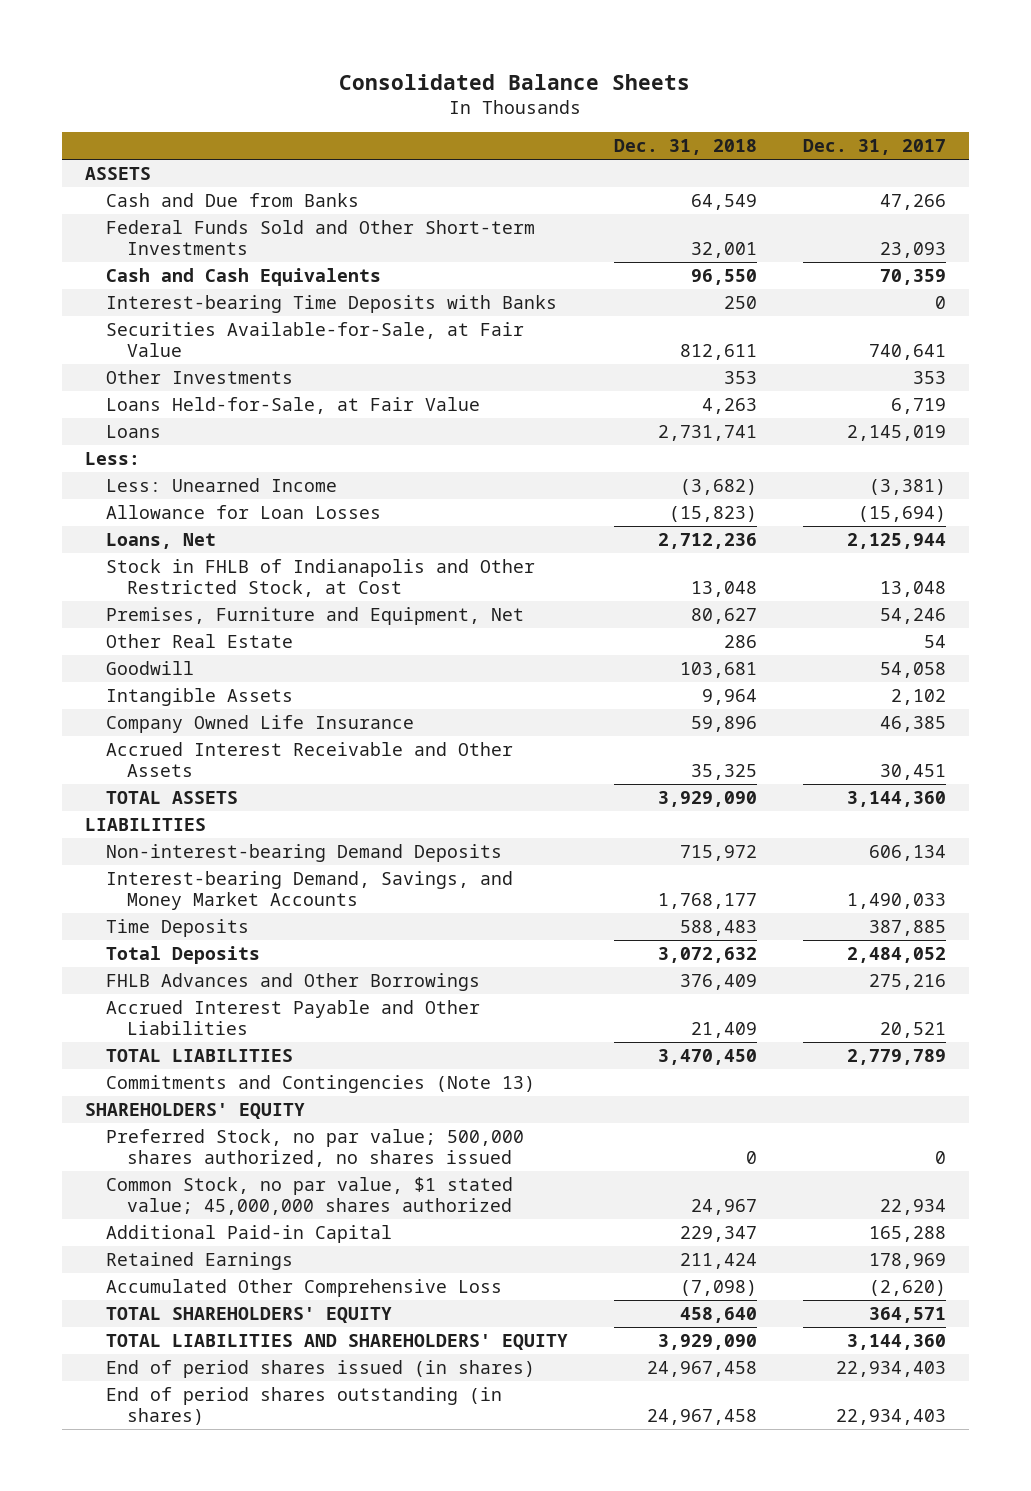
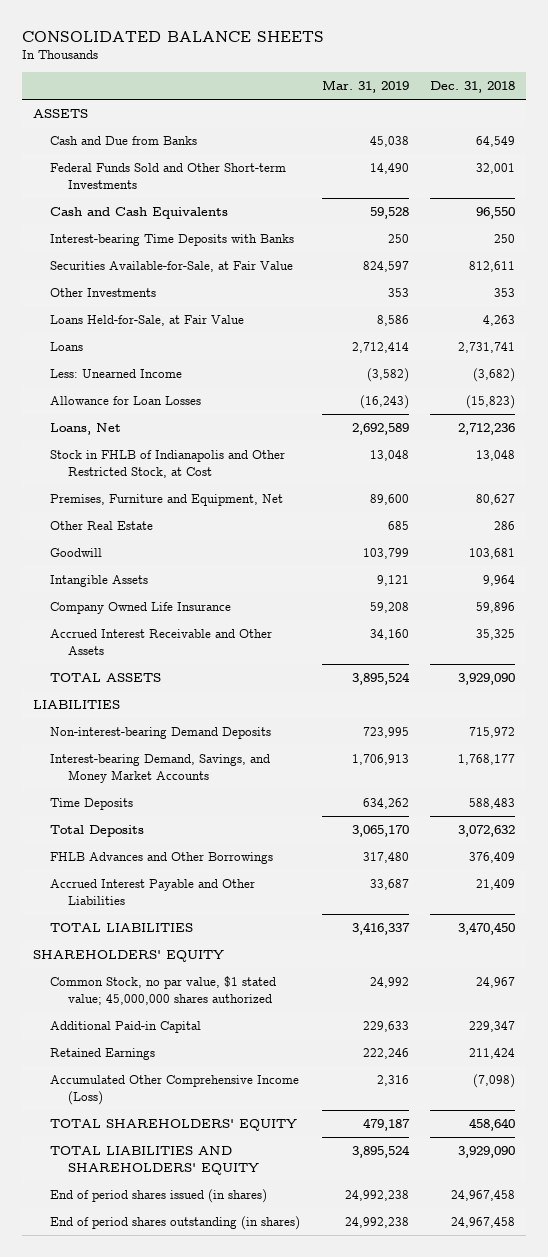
- Consolidated Balance Sheets
+ CONSOLIDATED BALANCE SHEETS
- | Dec. 31, 2018 | Dec. 31, 2017
+ | Mar. 31, 2019 | Dec. 31, 2018
- Less:
- Commitments and Contingencies (Note 13)
- Preferred Stock, no par value; 500,000 shares authorized, no shares issued | 0 | 0
- Accumulated Other Comprehensive Loss | (7,098) | (2,620)
+ Accumulated Other Comprehensive Income (Loss) | 2,316 | (7,098)

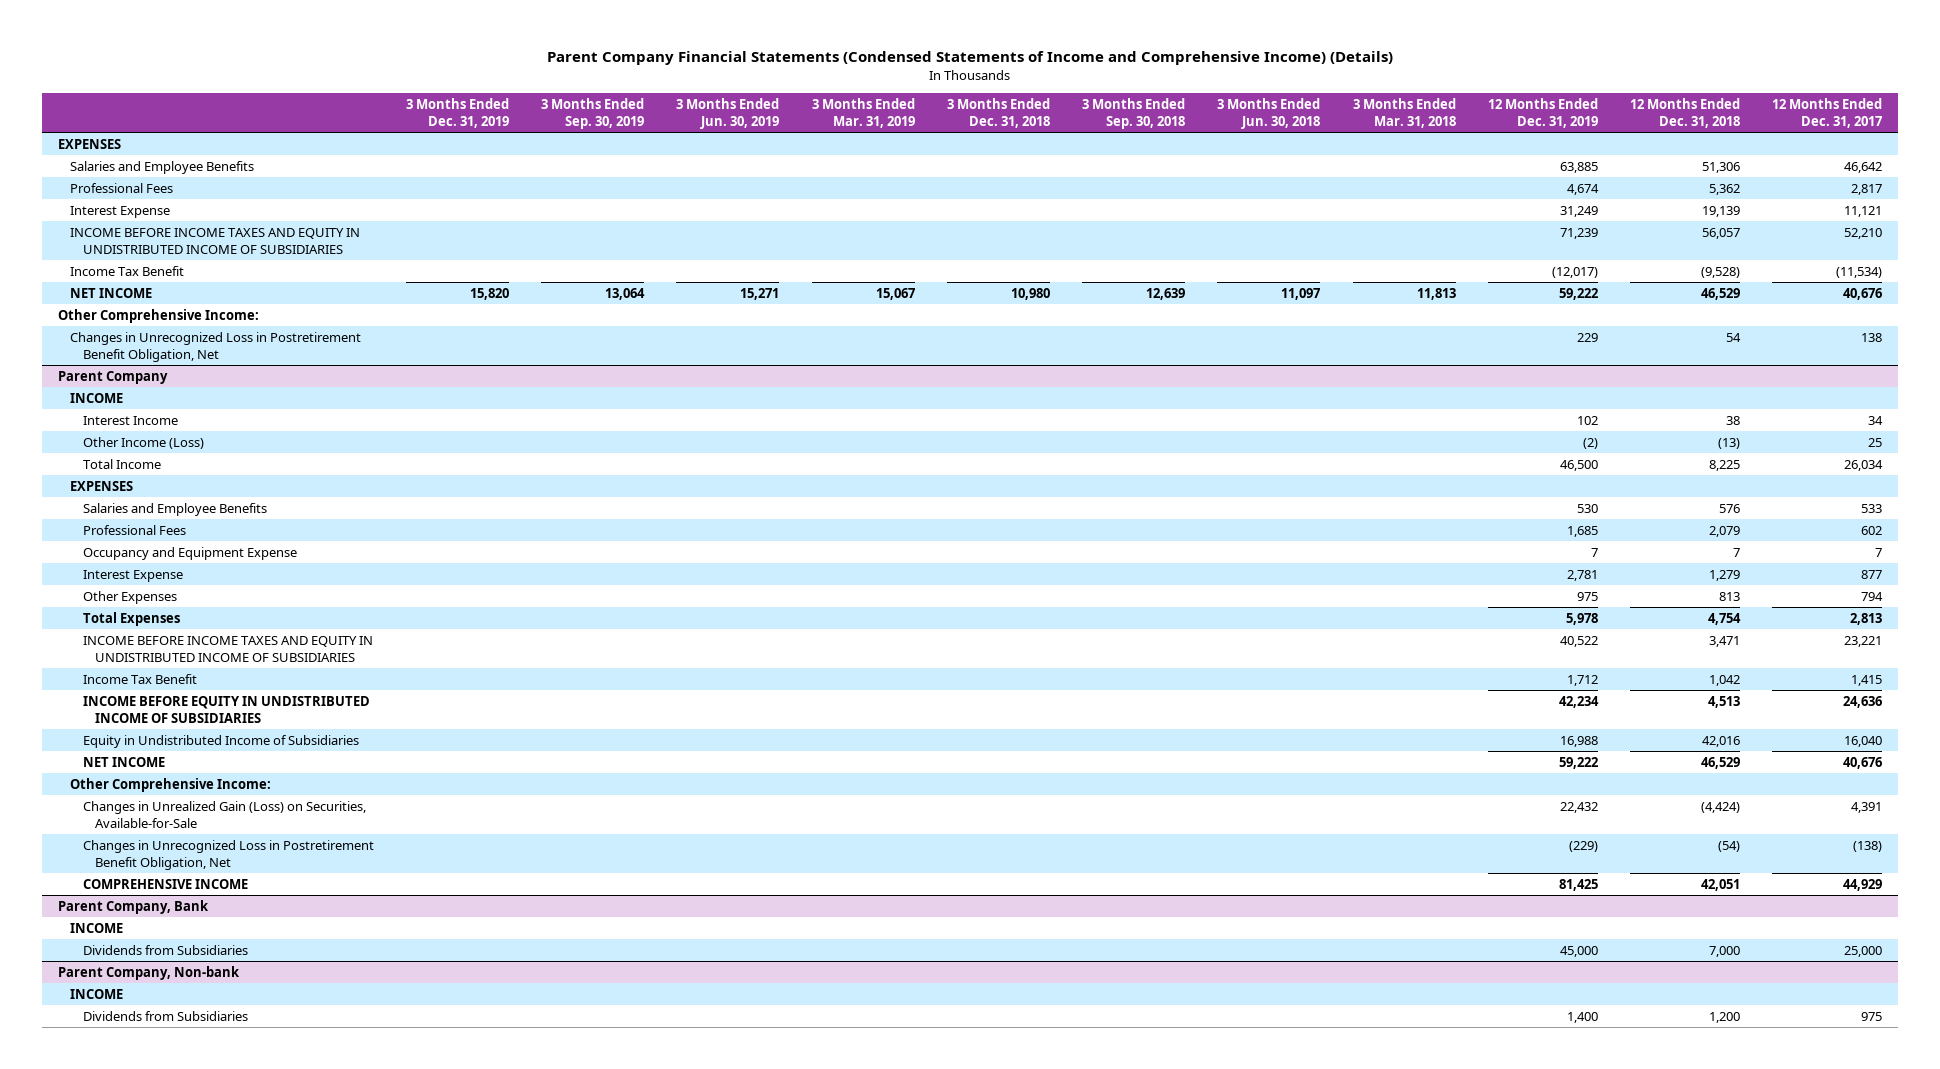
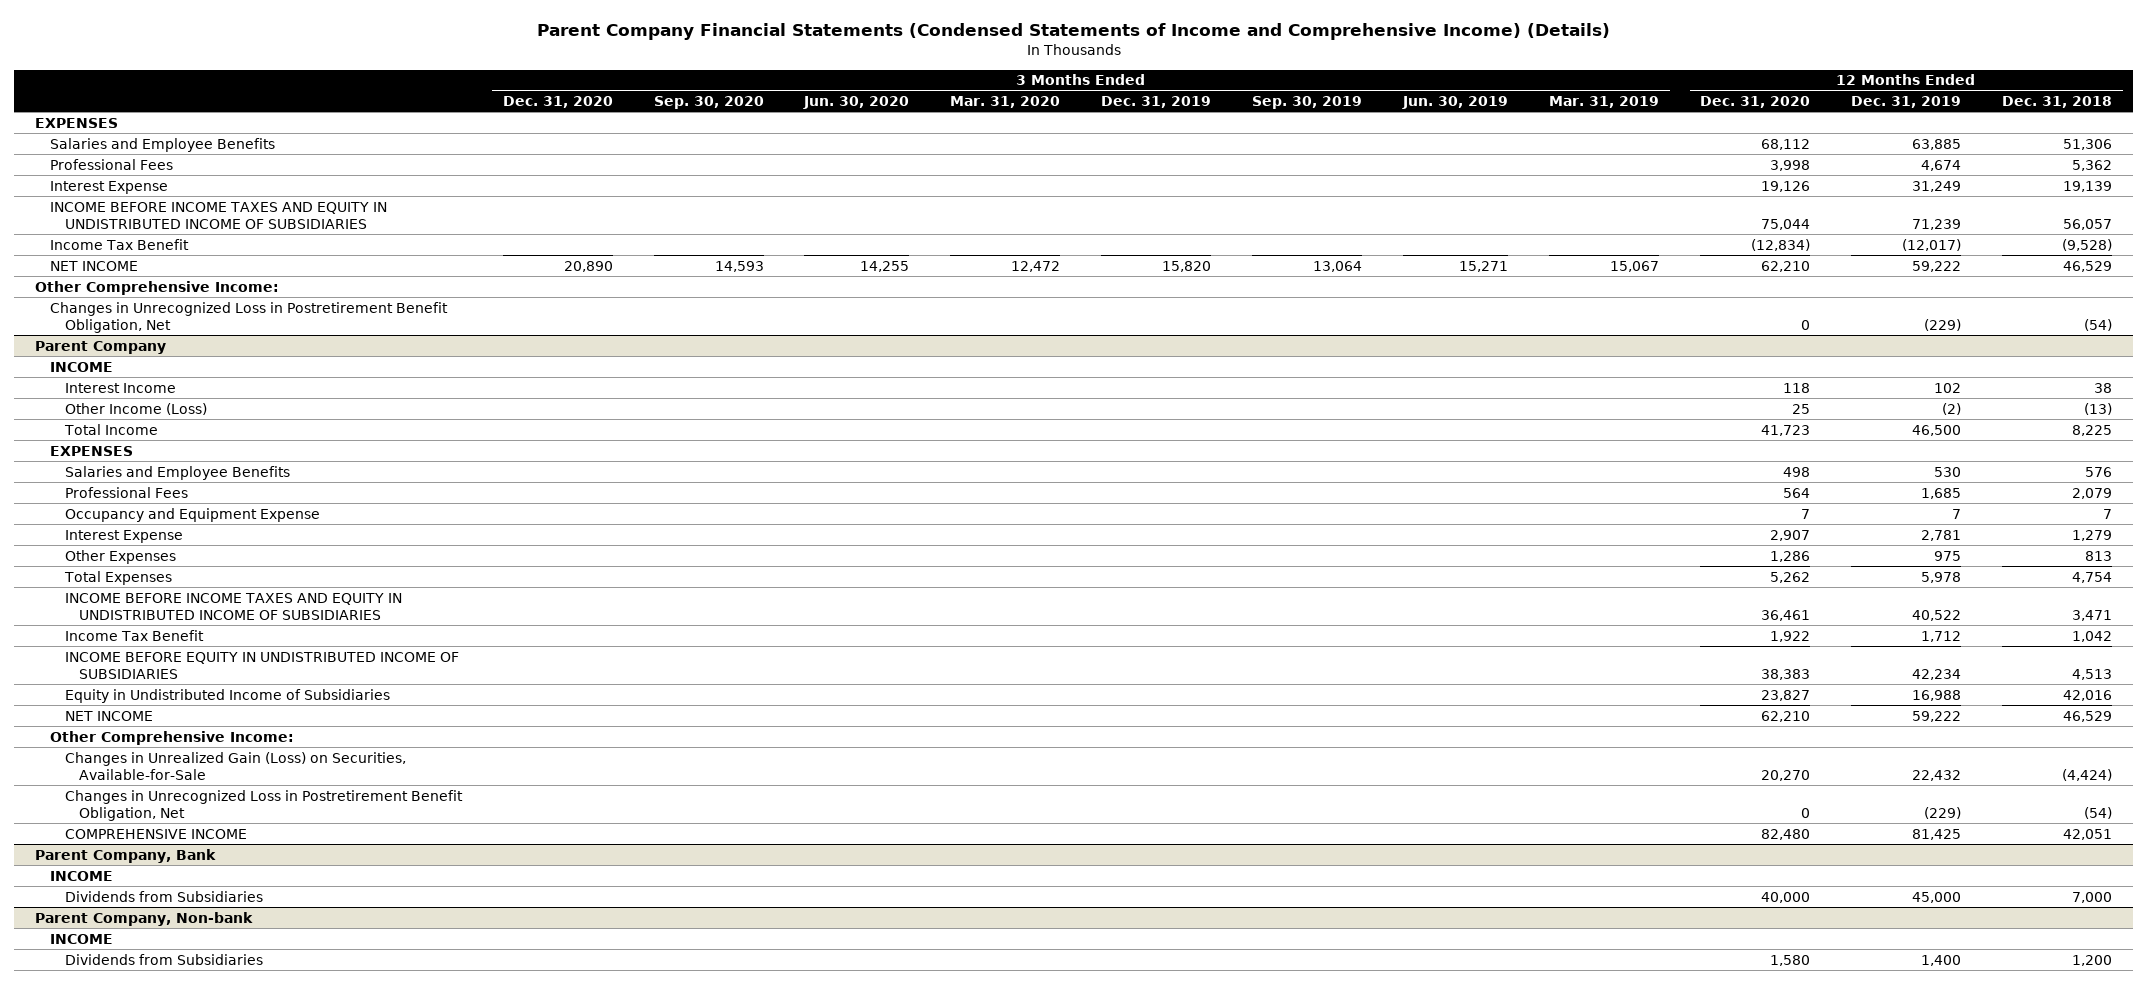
- | 3 Months Ended Dec. 31, 2019 | 3 Months Ended Sep. 30, 2019 | 3 Months Ended Jun. 30, 2019 | 3 Months Ended Mar. 31, 2019 | 3 Months Ended Dec. 31, 2018 | 3 Months Ended Sep. 30, 2018 | 3 Months Ended Jun. 30, 2018 | 3 Months Ended Mar. 31, 2018 | 12 Months Ended Dec. 31, 2019 | 12 Months Ended Dec. 31, 2018 | 12 Months Ended Dec. 31, 2017
+ | 3 Months Ended Dec. 31, 2020 | 3 Months Ended Sep. 30, 2020 | 3 Months Ended Jun. 30, 2020 | 3 Months Ended Mar. 31, 2020 | 3 Months Ended Dec. 31, 2019 | 3 Months Ended Sep. 30, 2019 | 3 Months Ended Jun. 30, 2019 | 3 Months Ended Mar. 31, 2019 | 12 Months Ended Dec. 31, 2020 | 12 Months Ended Dec. 31, 2019 | 12 Months Ended Dec. 31, 2018
- Changes in Unrecognized Loss in Postretirement Benefit Obligation, Net | | | | | | | | | 229 | 54 | 138
+ Changes in Unrecognized Loss in Postretirement Benefit Obligation, Net | | | | | | | | | 0 | (229) | (54)

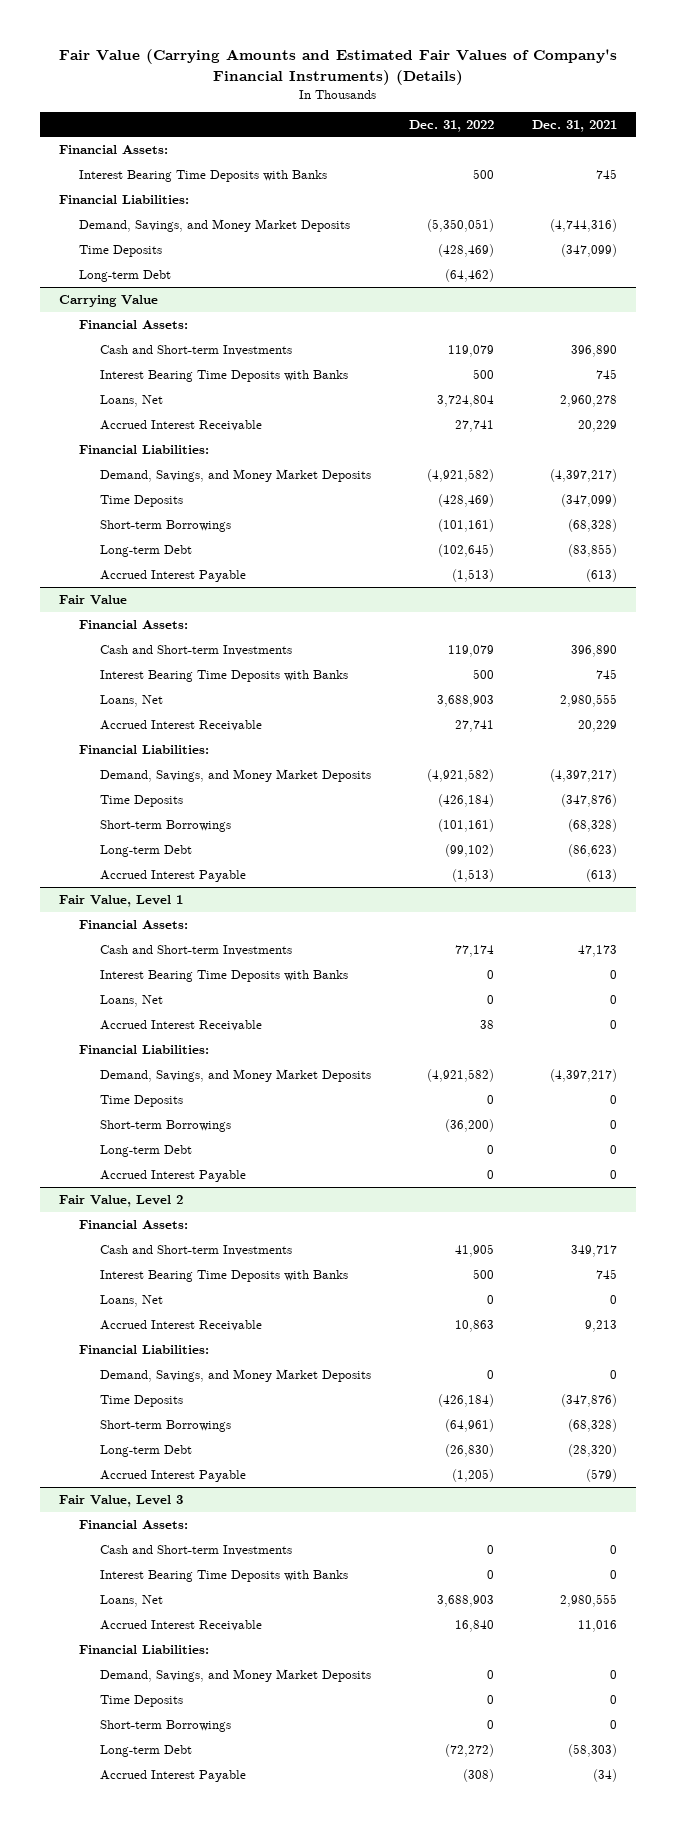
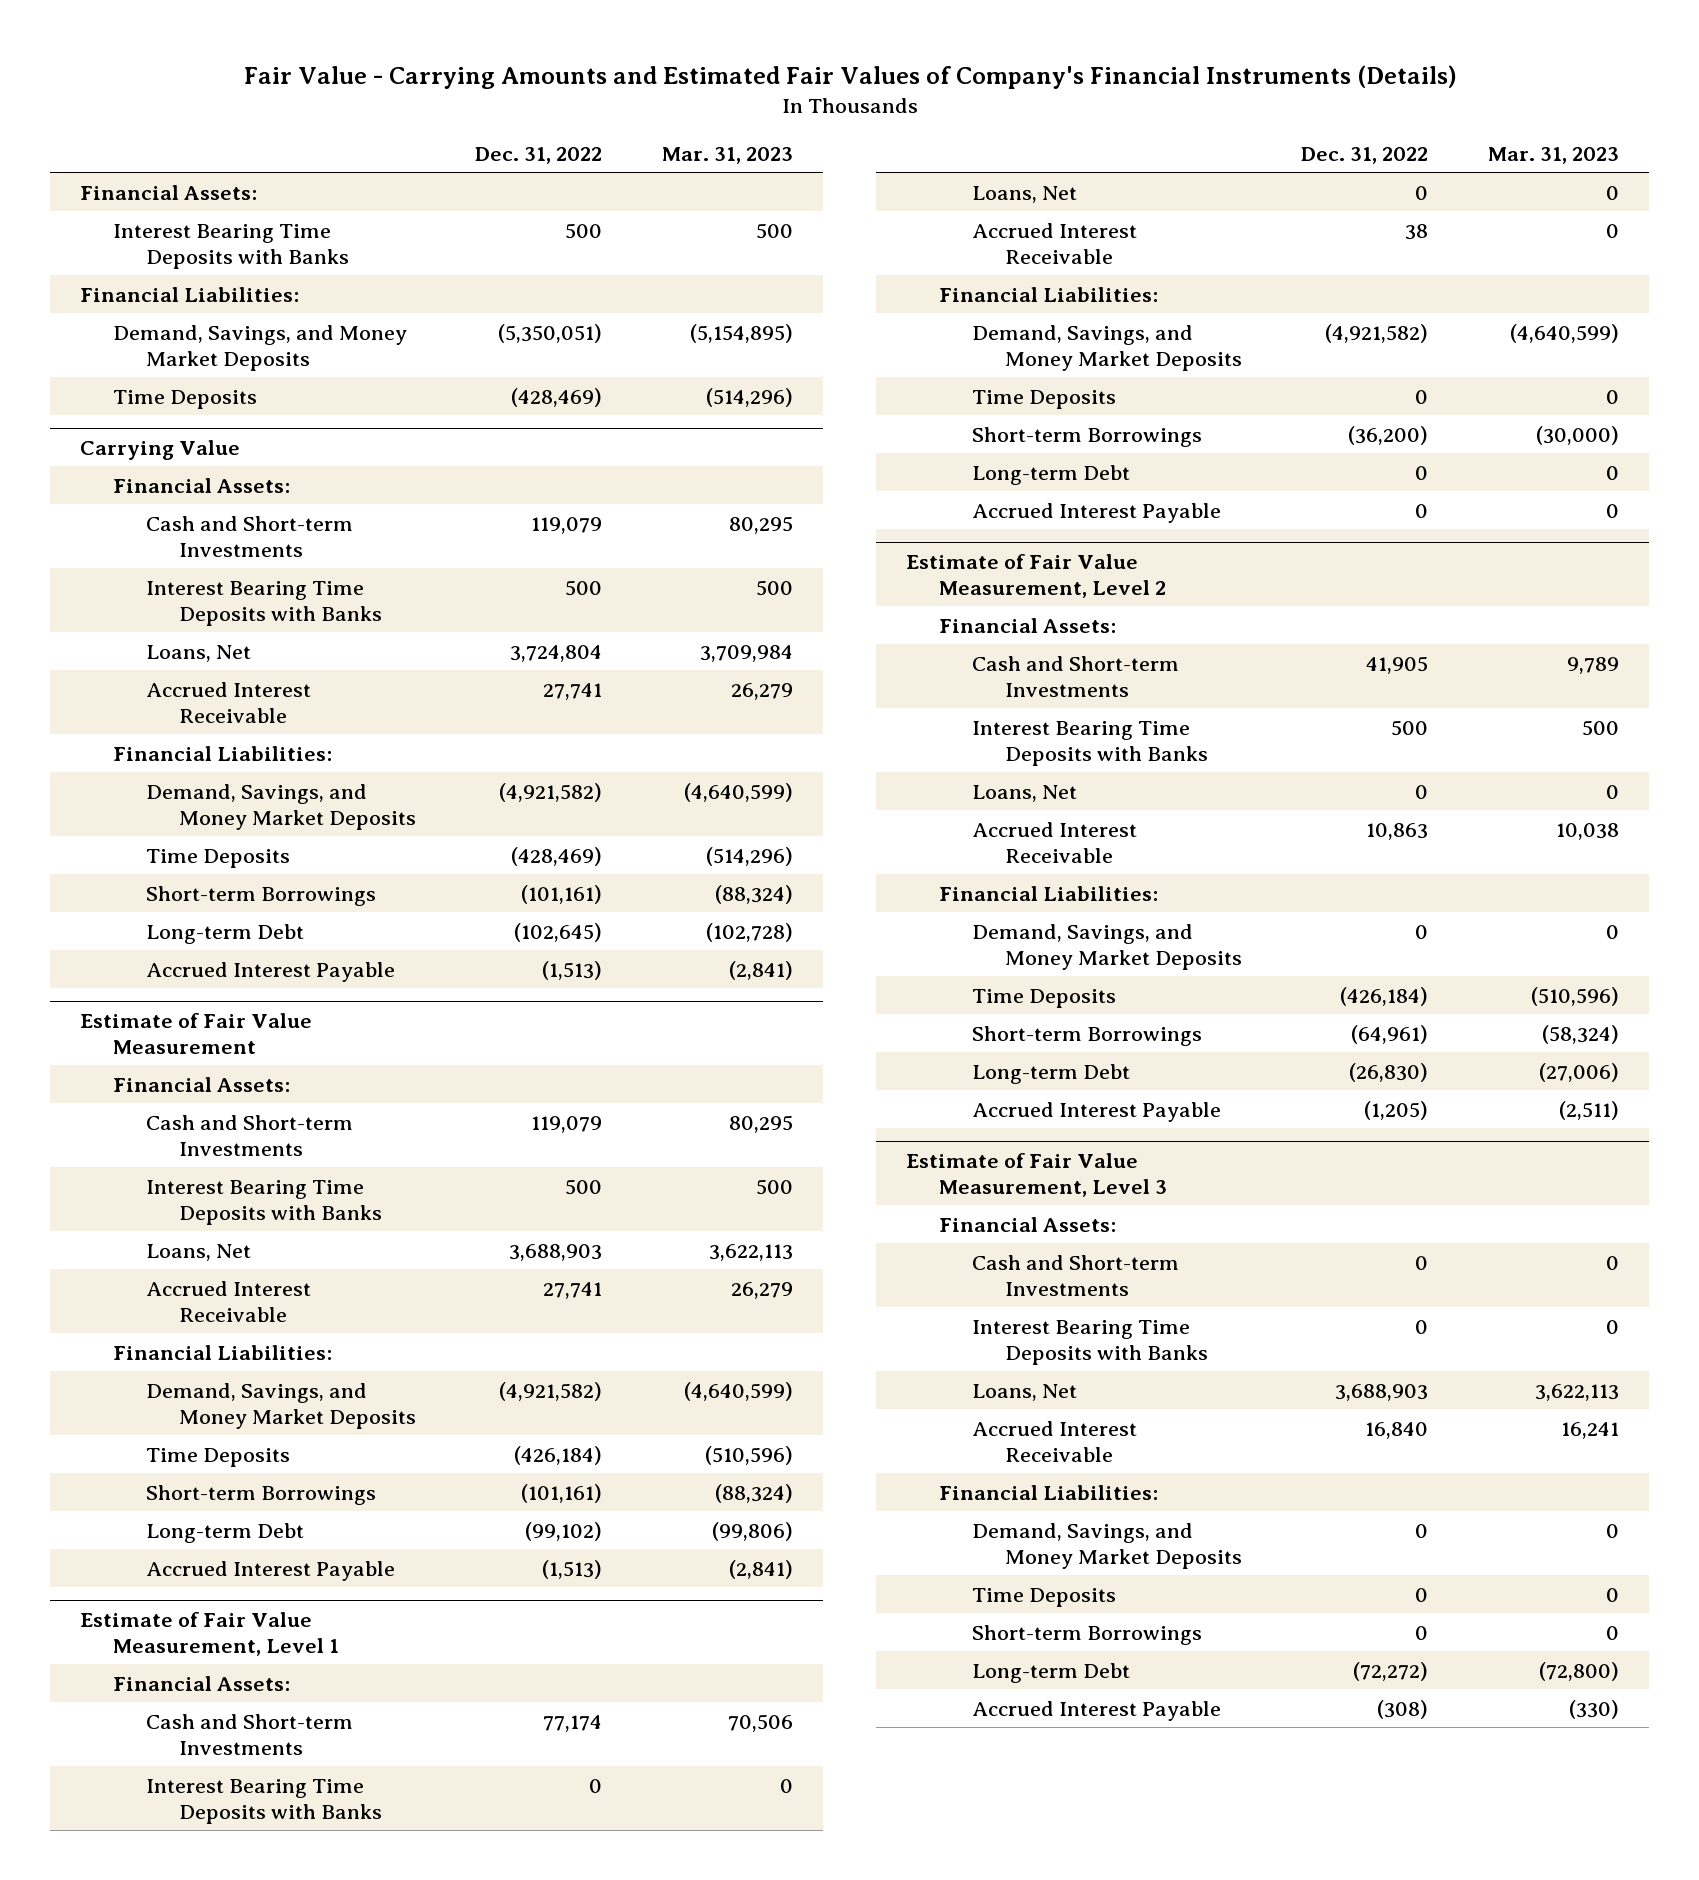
- Fair Value (Carrying Amounts and Estimated Fair Values of Company's Financial Instruments) (Details)
+ Fair Value - Carrying Amounts and Estimated Fair Values of Company's Financial Instruments (Details)
- | Dec. 31, 2022 | Dec. 31, 2021
+ | Dec. 31, 2022 | Mar. 31, 2023
- Long-term Debt | (64,462) |
- Fair Value
+ Estimate of Fair Value Measurement
- Fair Value, Level 1
+ Estimate of Fair Value Measurement, Level 1
- Fair Value, Level 2
+ Estimate of Fair Value Measurement, Level 2
- Fair Value, Level 3
+ Estimate of Fair Value Measurement, Level 3

